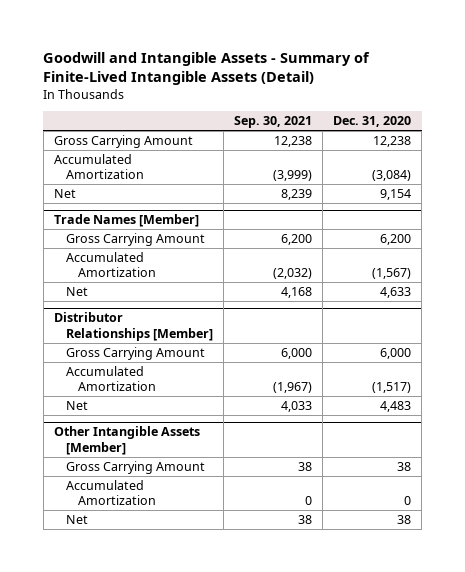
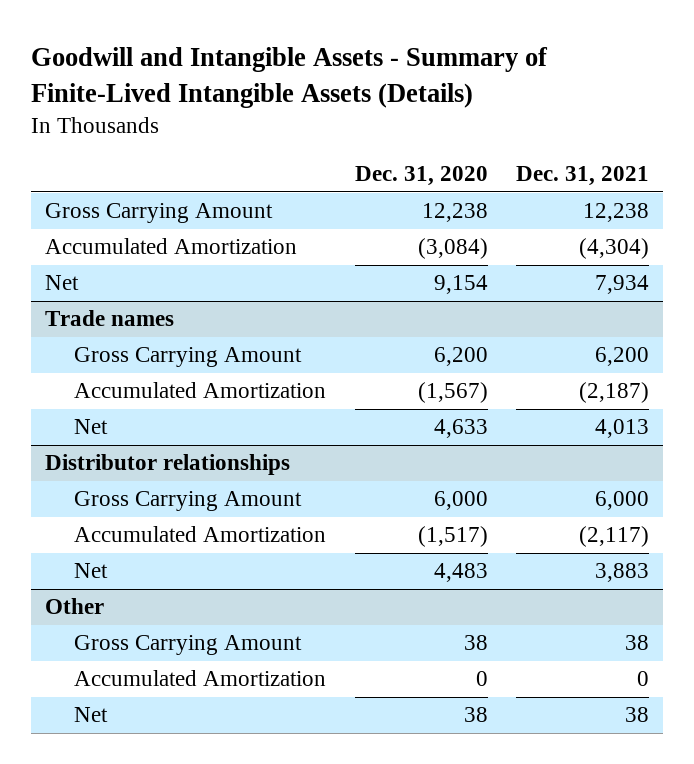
- Goodwill and Intangible Assets - Summary of Finite-Lived Intangible Assets (Detail)
+ Goodwill and Intangible Assets - Summary of Finite-Lived Intangible Assets (Details)
- | Sep. 30, 2021 | Dec. 31, 2020
+ | Dec. 31, 2020 | Dec. 31, 2021
- Trade Names [Member]
+ Trade names
- Distributor Relationships [Member]
+ Distributor relationships
- Other Intangible Assets [Member]
+ Other

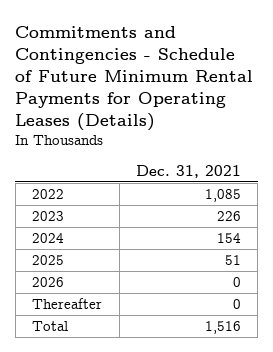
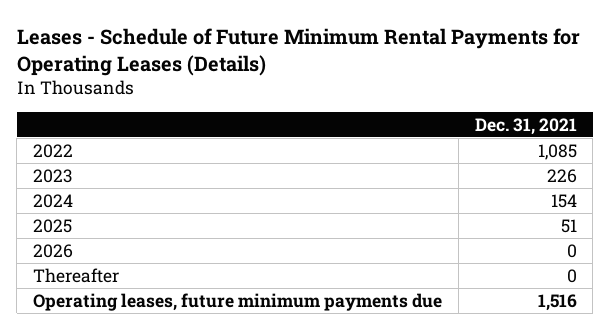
- Commitments and Contingencies - Schedule of Future Minimum Rental Payments for Operating Leases (Details)
+ Leases - Schedule of Future Minimum Rental Payments for Operating Leases (Details)
- Total | 1,516
+ Operating leases, future minimum payments due | 1,516

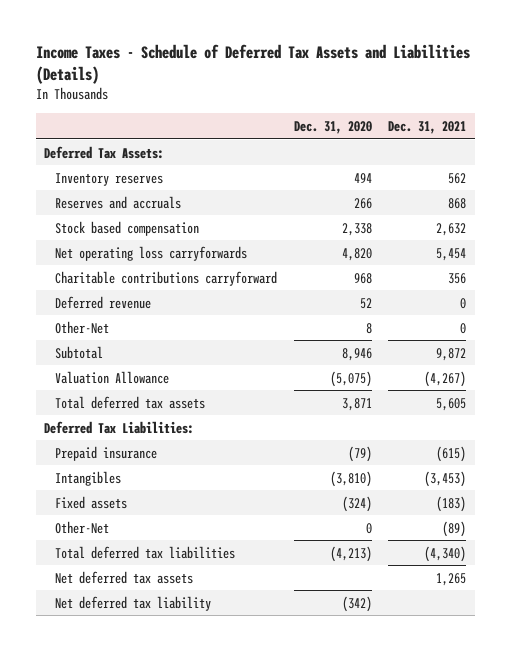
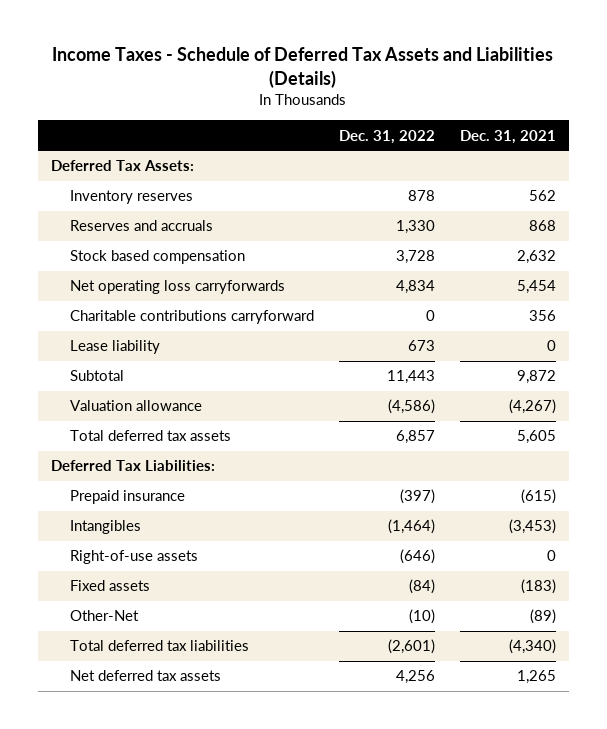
- | Dec. 31, 2020 | Dec. 31, 2021
+ | Dec. 31, 2022 | Dec. 31, 2021
- Deferred revenue | 52 | 0
- Other-Net | 8 | 0
+ Lease liability | 673 | 0
- Valuation Allowance | (5,075) | (4,267)
+ Valuation allowance | (4,586) | (4,267)
+ Right-of-use assets | (646) | 0
- Net deferred tax liability | (342) |

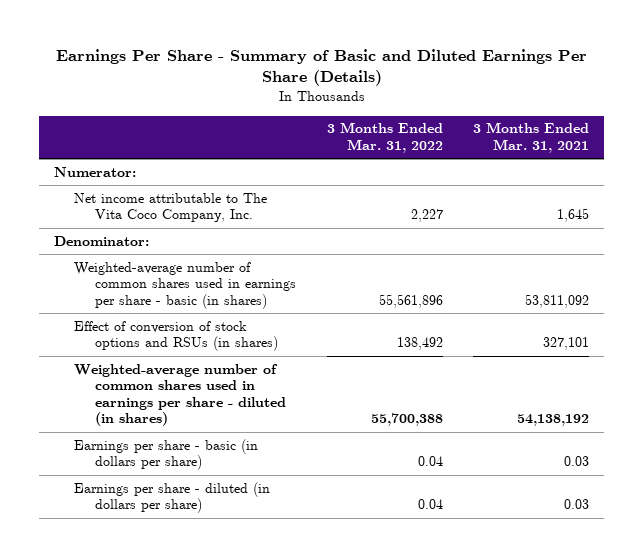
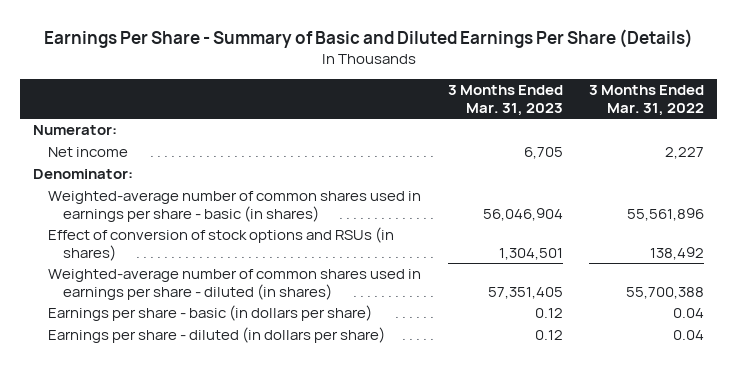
- | 3 Months Ended Mar. 31, 2022 | 3 Months Ended Mar. 31, 2021
+ | 3 Months Ended Mar. 31, 2023 | 3 Months Ended Mar. 31, 2022
- Net income attributable to The Vita Coco Company, Inc. | 2,227 | 1,645
+ Net income | 6,705 | 2,227

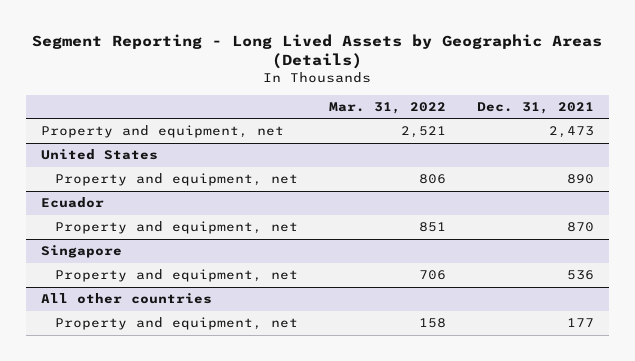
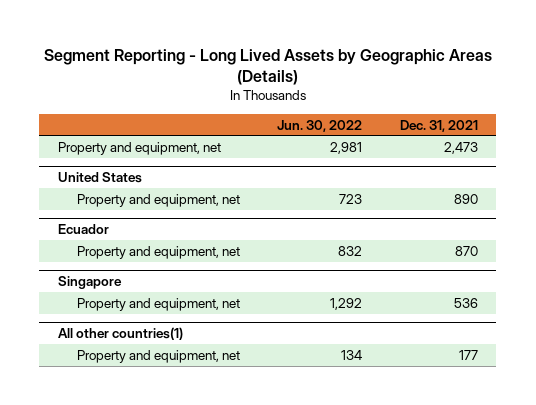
- | Mar. 31, 2022 | Dec. 31, 2021
+ | Jun. 30, 2022 | Dec. 31, 2021
- All other countries
+ All other countries(1)

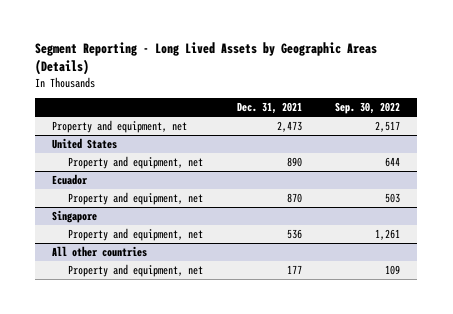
- | Jun. 30, 2022 | Dec. 31, 2021
+ | Dec. 31, 2021 | Sep. 30, 2022
- All other countries(1)
+ All other countries

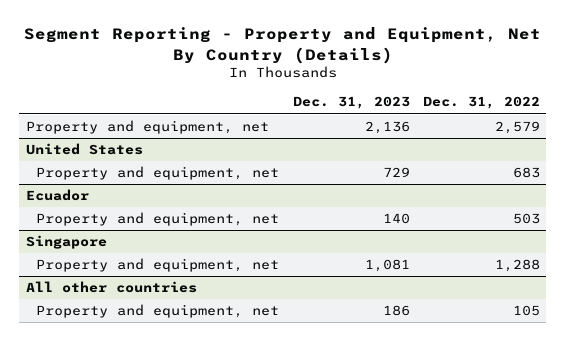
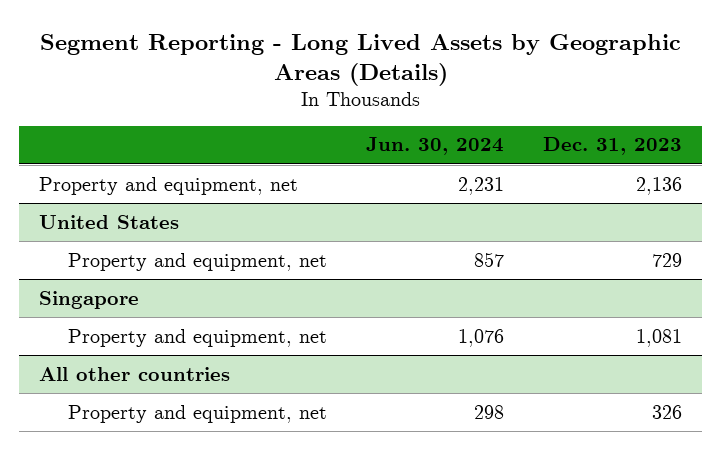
- Segment Reporting - Property and Equipment, Net By Country (Details)
+ Segment Reporting - Long Lived Assets by Geographic Areas (Details)
- | Dec. 31, 2023 | Dec. 31, 2022
+ | Jun. 30, 2024 | Dec. 31, 2023
- Ecuador
- Property and equipment, net | 140 | 503
@ All other countries
- Property and equipment, net | 186 | 105
+ Property and equipment, net | 298 | 326

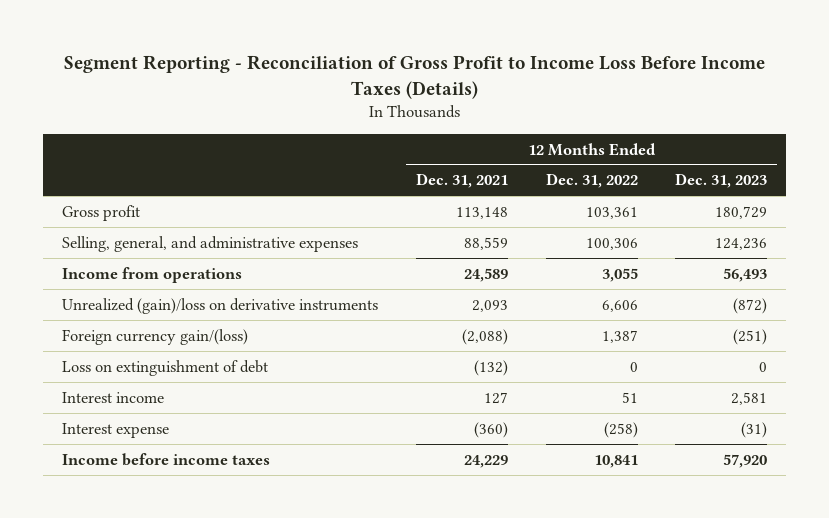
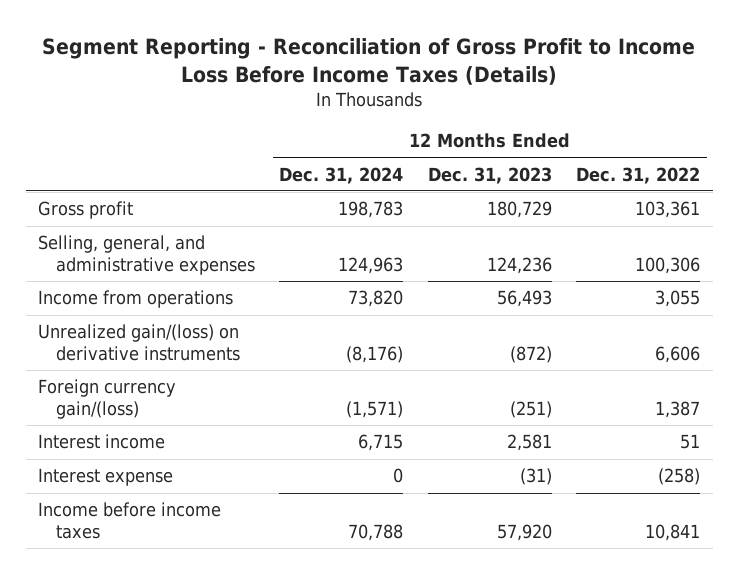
- | 12 Months Ended Dec. 31, 2021 | 12 Months Ended Dec. 31, 2022 | 12 Months Ended Dec. 31, 2023
+ | 12 Months Ended Dec. 31, 2024 | 12 Months Ended Dec. 31, 2023 | 12 Months Ended Dec. 31, 2022
- Unrealized (gain)/loss on derivative instruments | 2,093 | 6,606 | (872)
+ Unrealized gain/(loss) on derivative instruments | (8,176) | (872) | 6,606
- Loss on extinguishment of debt | (132) | 0 | 0

